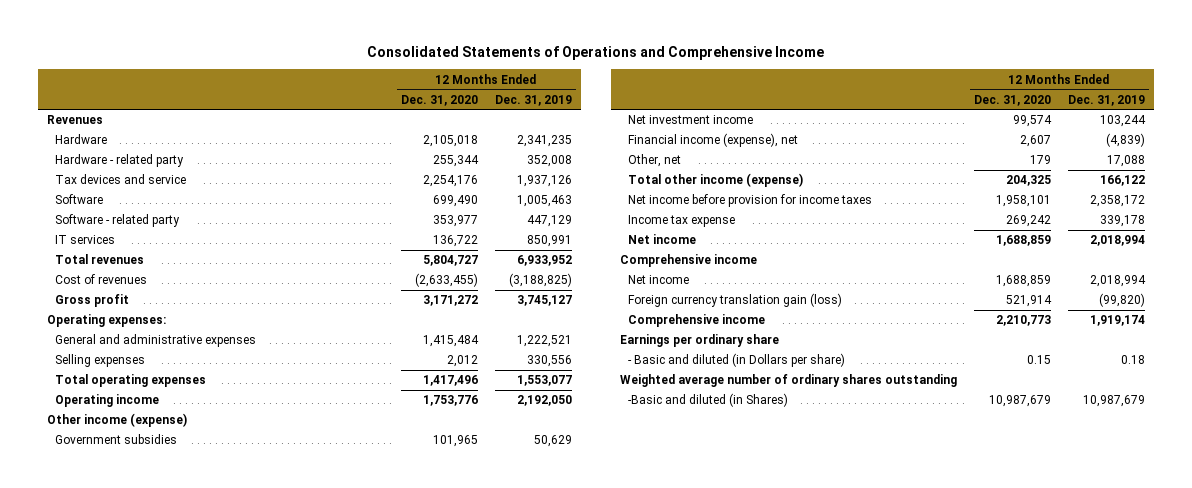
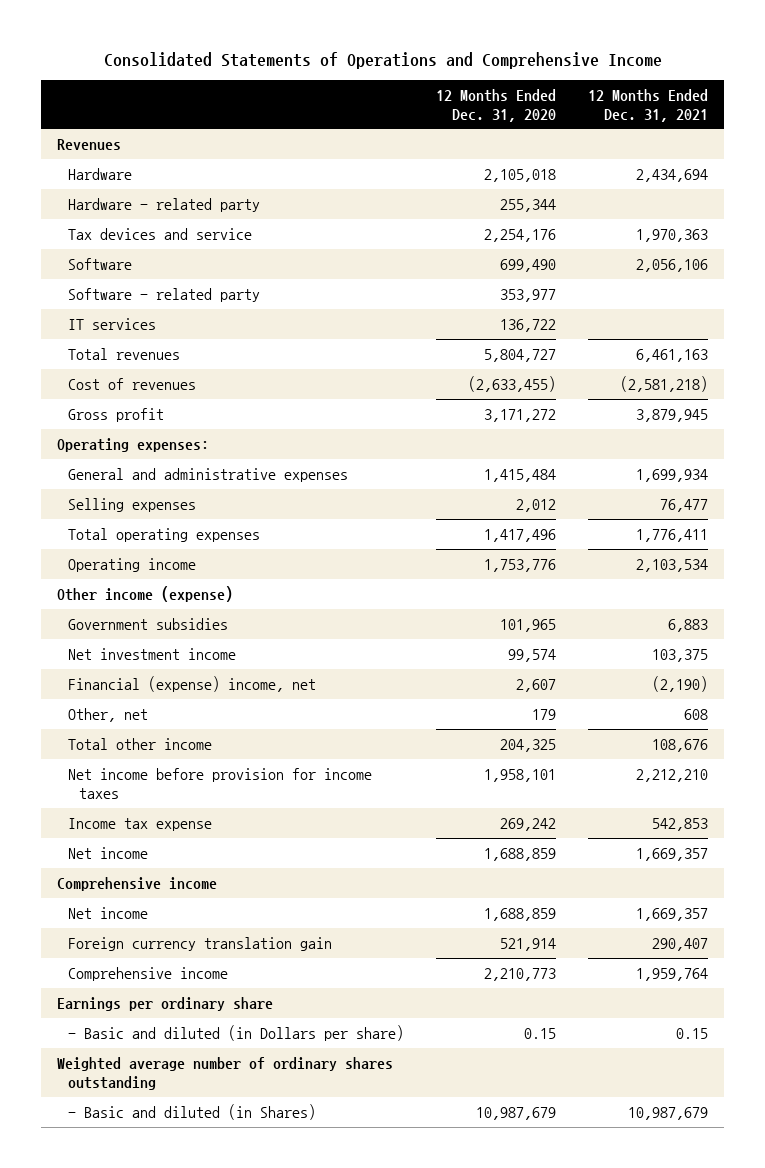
- | 12 Months Ended Dec. 31, 2020 | 12 Months Ended Dec. 31, 2019
+ | 12 Months Ended Dec. 31, 2020 | 12 Months Ended Dec. 31, 2021
- Financial income (expense), net | 2,607 | (4,839)
+ Financial (expense) income, net | 2,607 | (2,190)
- Total other income (expense) | 204,325 | 166,122
+ Total other income | 204,325 | 108,676
- Foreign currency translation gain (loss) | 521,914 | (99,820)
+ Foreign currency translation gain | 521,914 | 290,407
- -Basic and diluted (in Shares) | 10,987,679 | 10,987,679
+ - Basic and diluted (in Shares) | 10,987,679 | 10,987,679

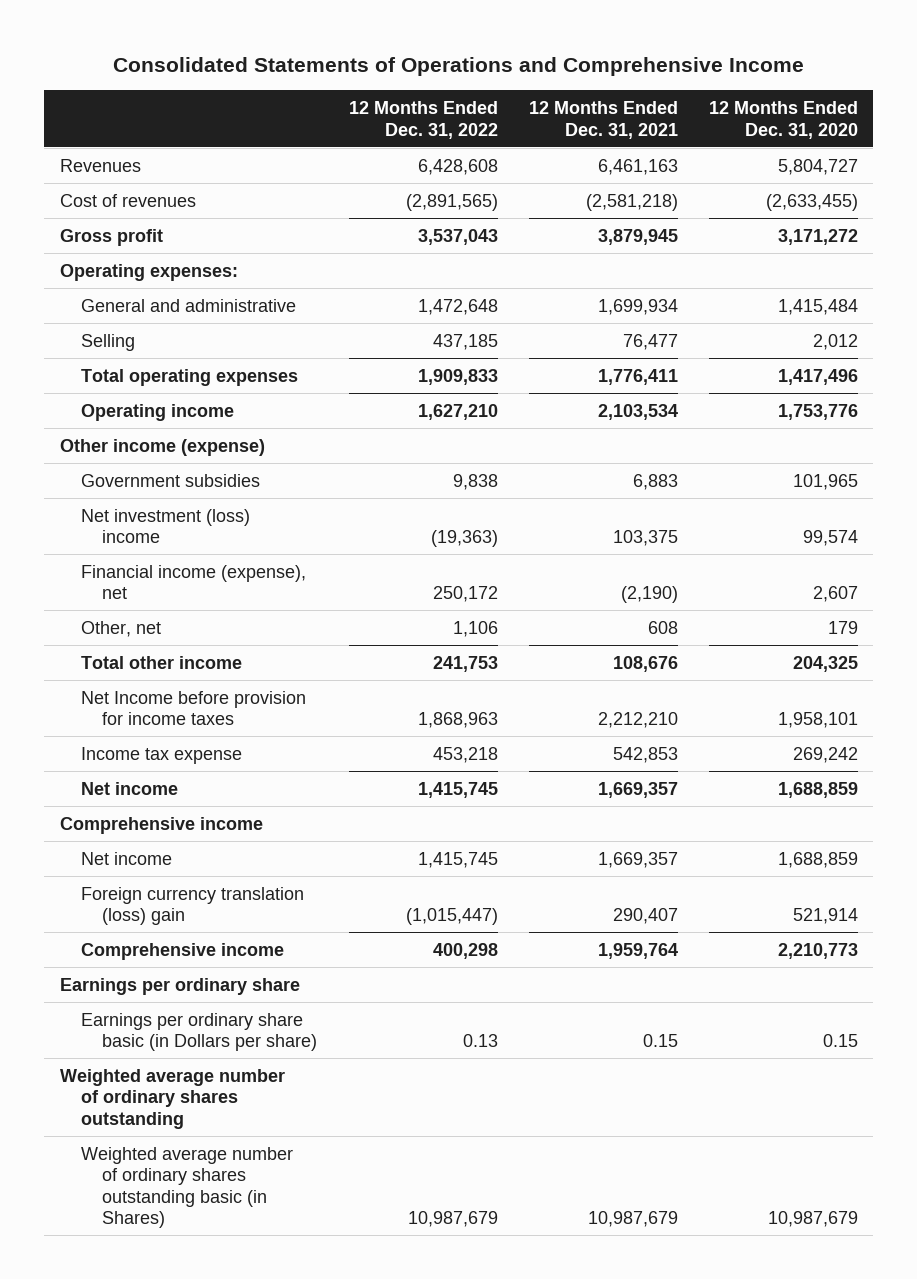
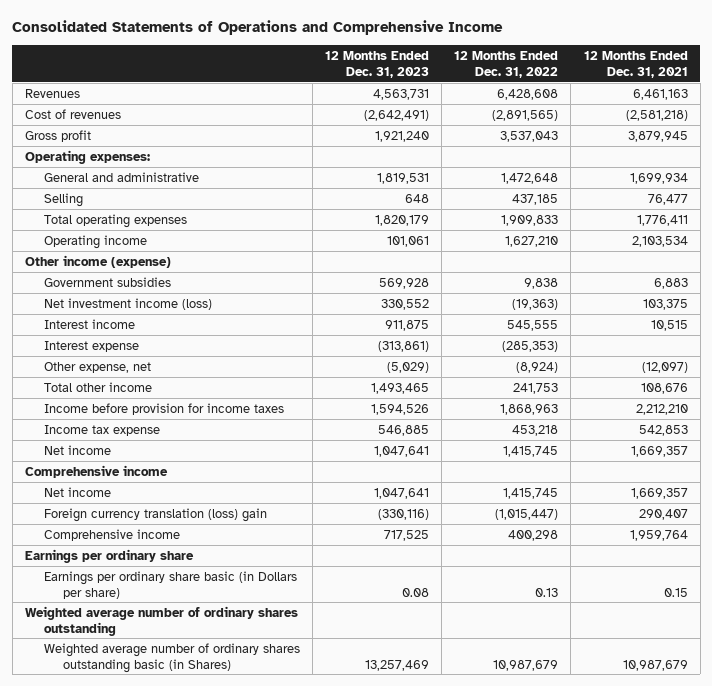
- | 12 Months Ended Dec. 31, 2022 | 12 Months Ended Dec. 31, 2021 | 12 Months Ended Dec. 31, 2020
+ | 12 Months Ended Dec. 31, 2023 | 12 Months Ended Dec. 31, 2022 | 12 Months Ended Dec. 31, 2021
- Net investment (loss) income | (19,363) | 103,375 | 99,574
- Financial income (expense), net | 250,172 | (2,190) | 2,607
- Other, net | 1,106 | 608 | 179
+ Net investment income (loss) | 330,552 | (19,363) | 103,375
+ Interest income | 911,875 | 545,555 | 10,515
+ Interest expense | (313,861) | (285,353) |
+ Other expense, net | (5,029) | (8,924) | (12,097)
- Net Income before provision for income taxes | 1,868,963 | 2,212,210 | 1,958,101
+ Income before provision for income taxes | 1,594,526 | 1,868,963 | 2,212,210

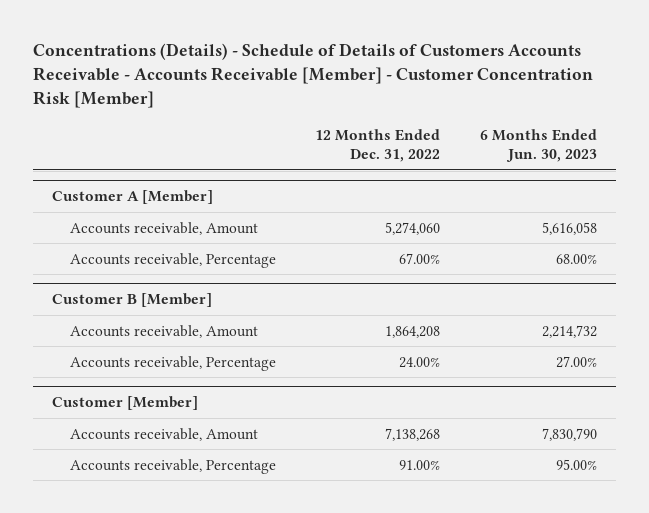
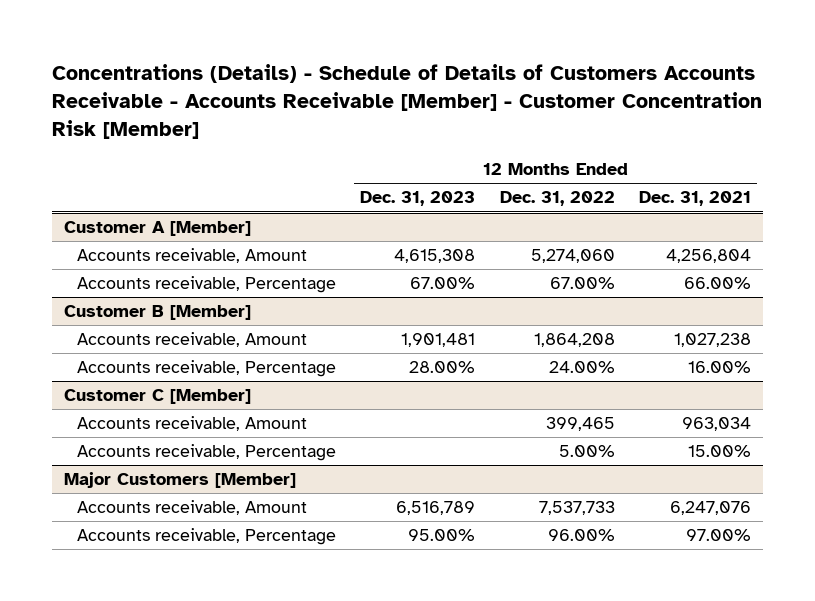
- | 12 Months Ended Dec. 31, 2022 | 6 Months Ended Jun. 30, 2023
+ | 12 Months Ended Dec. 31, 2023 | 12 Months Ended Dec. 31, 2022 | 12 Months Ended Dec. 31, 2021
- Customer [Member]
- Accounts receivable, Amount | 7,138,268 | 7,830,790
- Accounts receivable, Percentage | 91.00% | 95.00%
+ Customer C [Member]
+ Accounts receivable, Amount | | 399,465 | 963,034
+ Accounts receivable, Percentage | | 5.00% | 15.00%
+ Major Customers [Member]
+ Accounts receivable, Amount | 6,516,789 | 7,537,733 | 6,247,076
+ Accounts receivable, Percentage | 95.00% | 96.00% | 97.00%

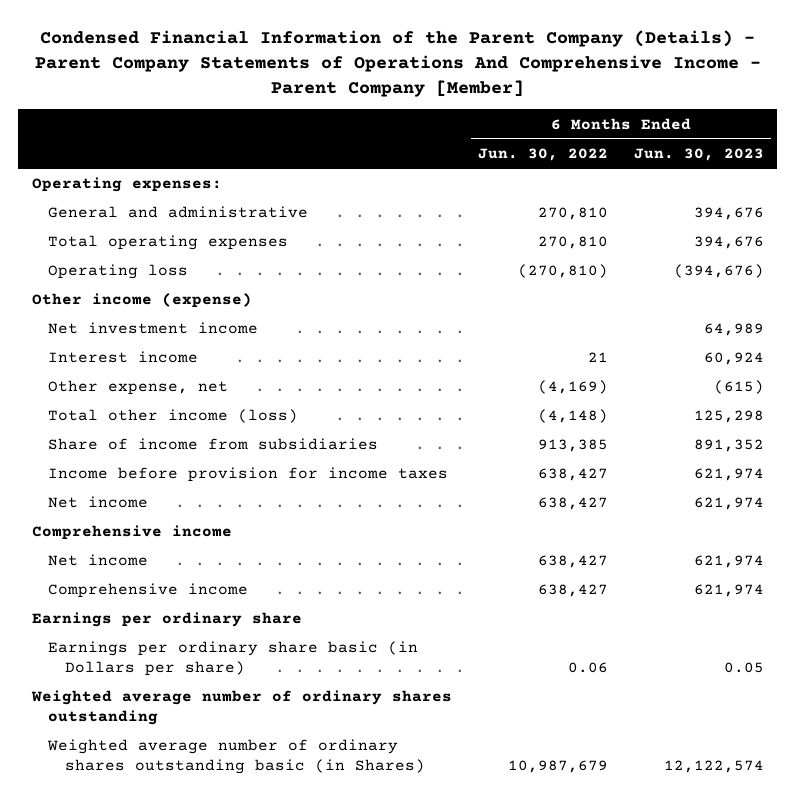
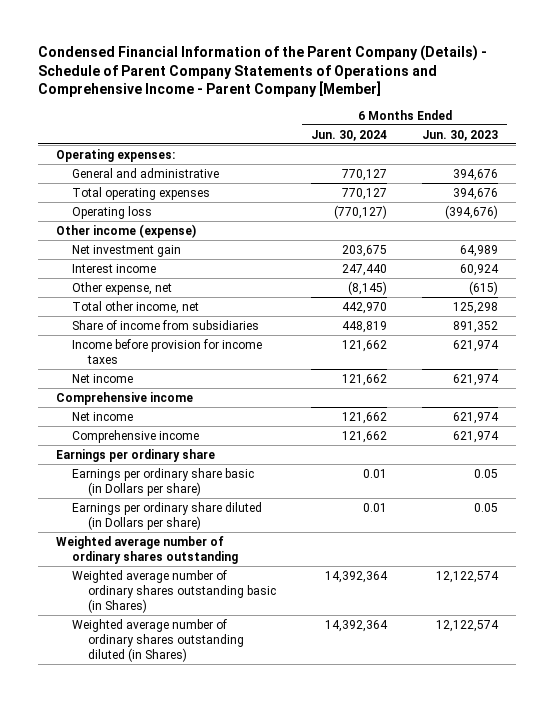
- Condensed Financial Information of the Parent Company (Details) - Parent Company Statements of Operations And Comprehensive Income - Parent Company [Member]
+ Condensed Financial Information of the Parent Company (Details) - Schedule of Parent Company Statements of Operations and Comprehensive Income - Parent Company [Member]
- | 6 Months Ended Jun. 30, 2022 | 6 Months Ended Jun. 30, 2023
+ | 6 Months Ended Jun. 30, 2024 | 6 Months Ended Jun. 30, 2023
- Net investment income | | 64,989
+ Net investment gain | 203,675 | 64,989
- Total other income (loss) | (4,148) | 125,298
+ Total other income, net | 442,970 | 125,298
+ Earnings per ordinary share diluted (in Dollars per share) | 0.01 | 0.05
+ Weighted average number of ordinary shares outstanding diluted (in Shares) | 14,392,364 | 12,122,574

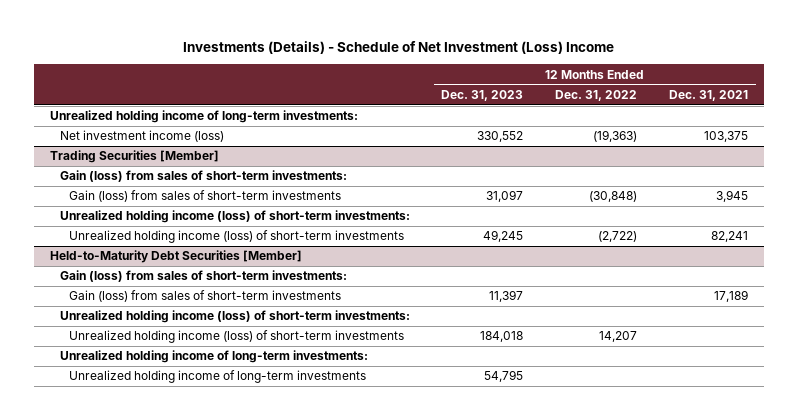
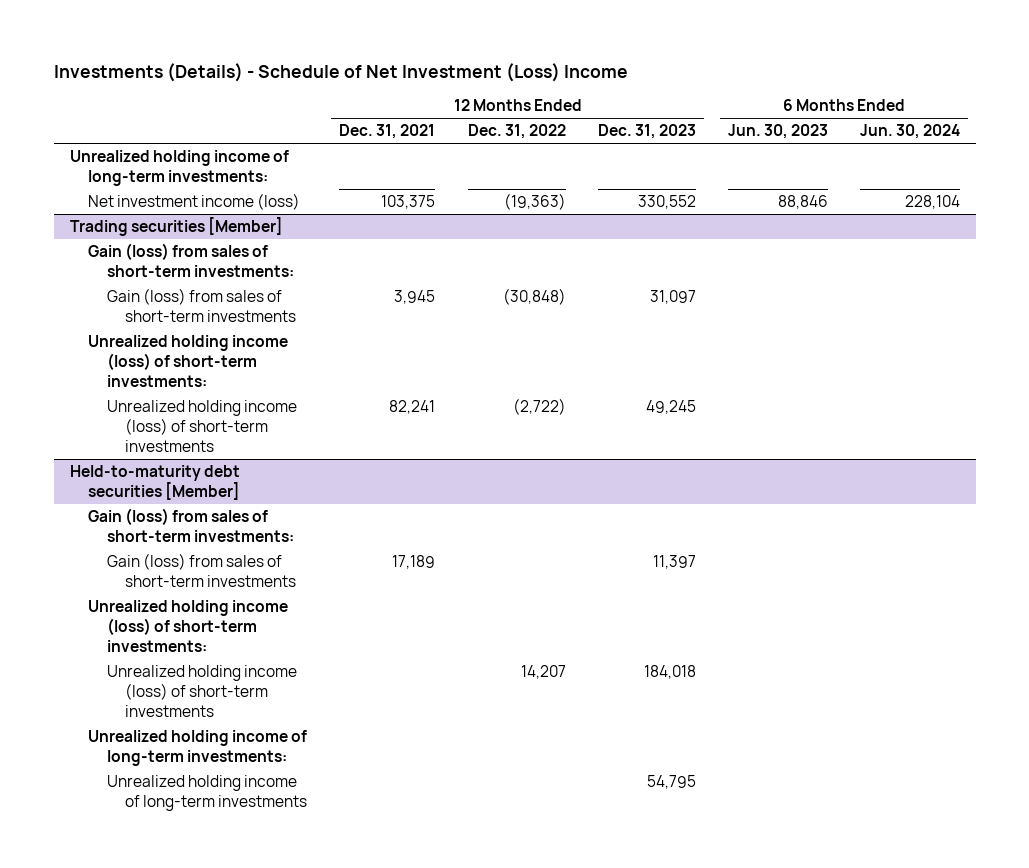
- | 12 Months Ended Dec. 31, 2023 | 12 Months Ended Dec. 31, 2022 | 12 Months Ended Dec. 31, 2021
+ | 12 Months Ended Dec. 31, 2021 | 12 Months Ended Dec. 31, 2022 | 12 Months Ended Dec. 31, 2023 | 6 Months Ended Jun. 30, 2023 | 6 Months Ended Jun. 30, 2024
- Trading Securities [Member]
+ Trading securities [Member]
- Held-to-Maturity Debt Securities [Member]
+ Held-to-maturity debt securities [Member]

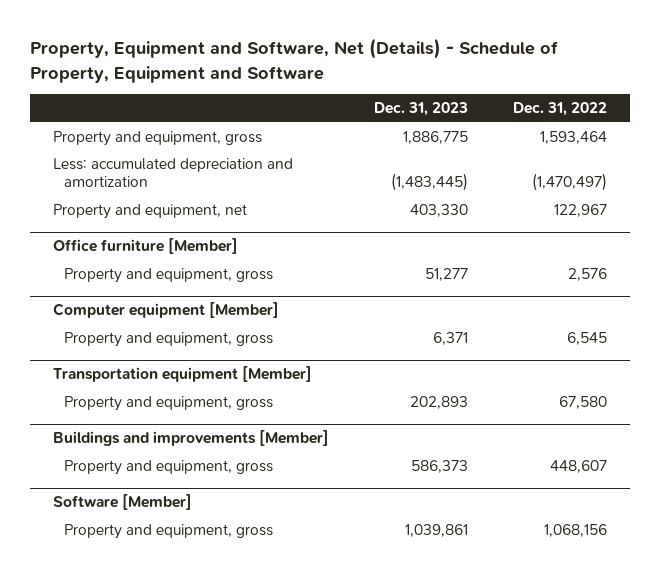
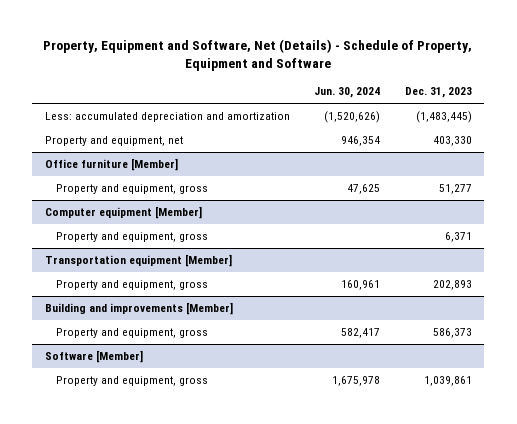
- | Dec. 31, 2023 | Dec. 31, 2022
+ | Jun. 30, 2024 | Dec. 31, 2023
- Property and equipment, gross | 1,886,775 | 1,593,464
- Buildings and improvements [Member]
+ Building and improvements [Member]

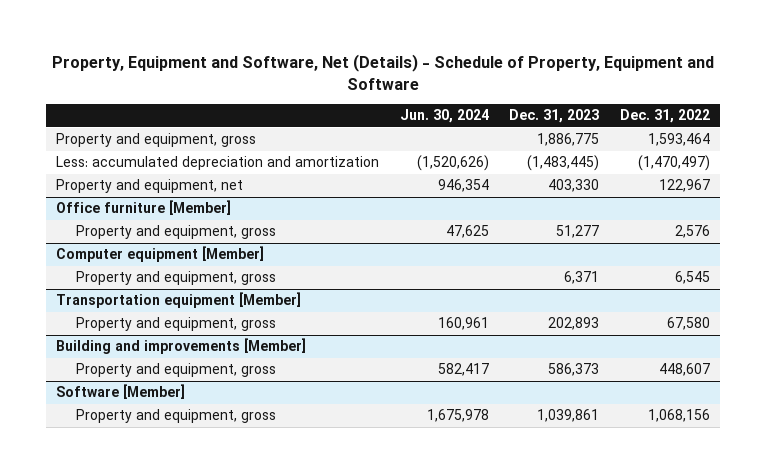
- | Jun. 30, 2024 | Dec. 31, 2023
+ | Jun. 30, 2024 | Dec. 31, 2023 | Dec. 31, 2022
+ Property and equipment, gross | | 1,886,775 | 1,593,464

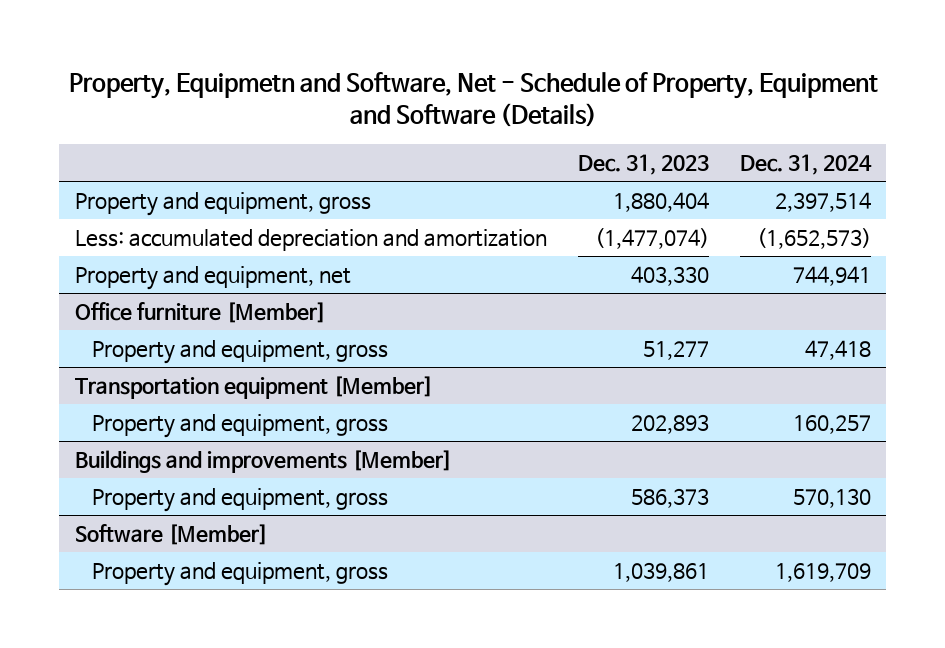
- Property, Equipment and Software, Net (Details) - Schedule of Property, Equipment and Software
+ Property, Equipmetn and Software, Net - Schedule of Property, Equipment and Software (Details)
- | Jun. 30, 2024 | Dec. 31, 2023 | Dec. 31, 2022
+ | Dec. 31, 2023 | Dec. 31, 2024
- Property and equipment, gross | | 1,886,775 | 1,593,464
- Less: accumulated depreciation and amortization | (1,520,626) | (1,483,445) | (1,470,497)
+ Property and equipment, gross | 1,880,404 | 2,397,514
+ Less: accumulated depreciation and amortization | (1,477,074) | (1,652,573)
- Computer equipment [Member]
- Property and equipment, gross | | 6,371 | 6,545
- Building and improvements [Member]
+ Buildings and improvements [Member]

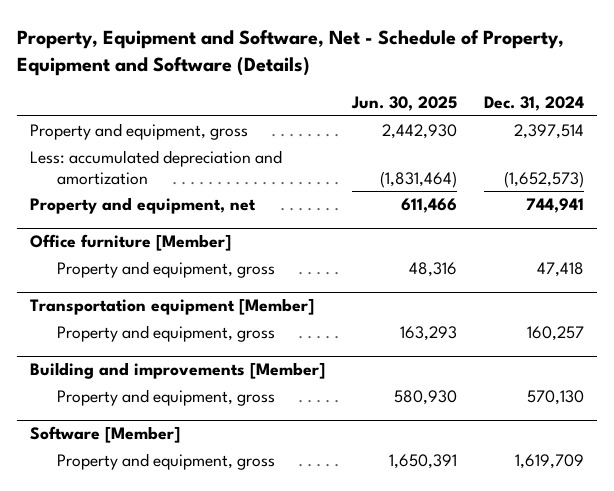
- Property, Equipmetn and Software, Net - Schedule of Property, Equipment and Software (Details)
+ Property, Equipment and Software, Net - Schedule of Property, Equipment and Software (Details)
- | Dec. 31, 2023 | Dec. 31, 2024
+ | Jun. 30, 2025 | Dec. 31, 2024
- Buildings and improvements [Member]
+ Building and improvements [Member]

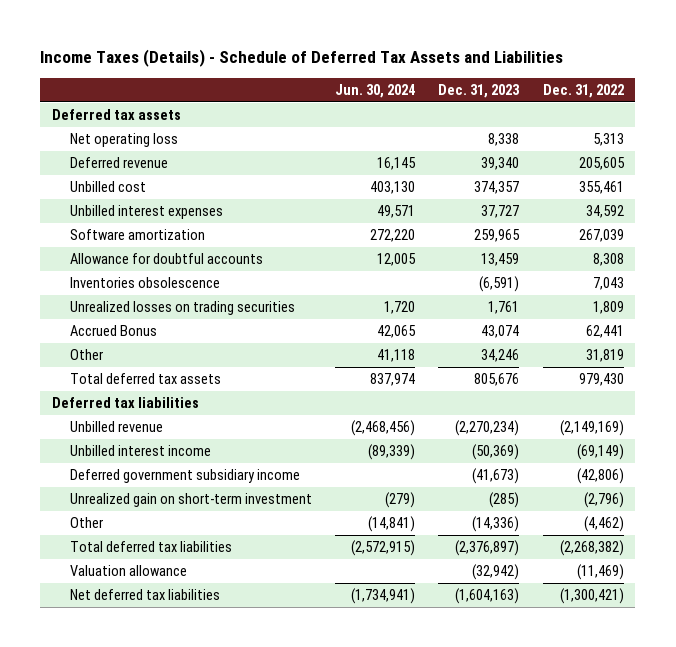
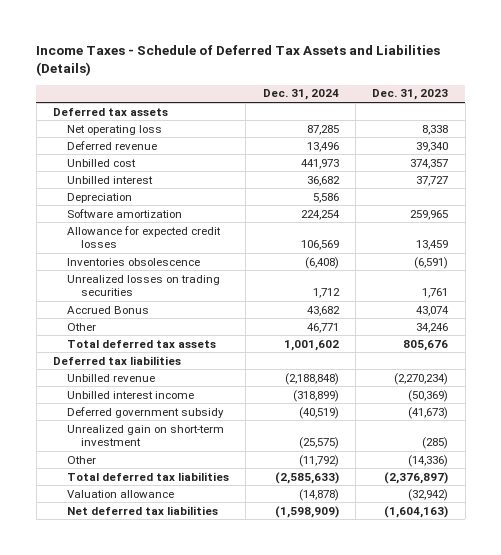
- Income Taxes (Details) - Schedule of Deferred Tax Assets and Liabilities
+ Income Taxes - Schedule of Deferred Tax Assets and Liabilities (Details)
- | Jun. 30, 2024 | Dec. 31, 2023 | Dec. 31, 2022
+ | Dec. 31, 2024 | Dec. 31, 2023
- Unbilled interest expenses | 49,571 | 37,727 | 34,592
+ Unbilled interest | 36,682 | 37,727
+ Depreciation | 5,586 |
- Allowance for doubtful accounts | 12,005 | 13,459 | 8,308
+ Allowance for expected credit losses | 106,569 | 13,459
- Deferred government subsidiary income | | (41,673) | (42,806)
+ Deferred government subsidy | (40,519) | (41,673)

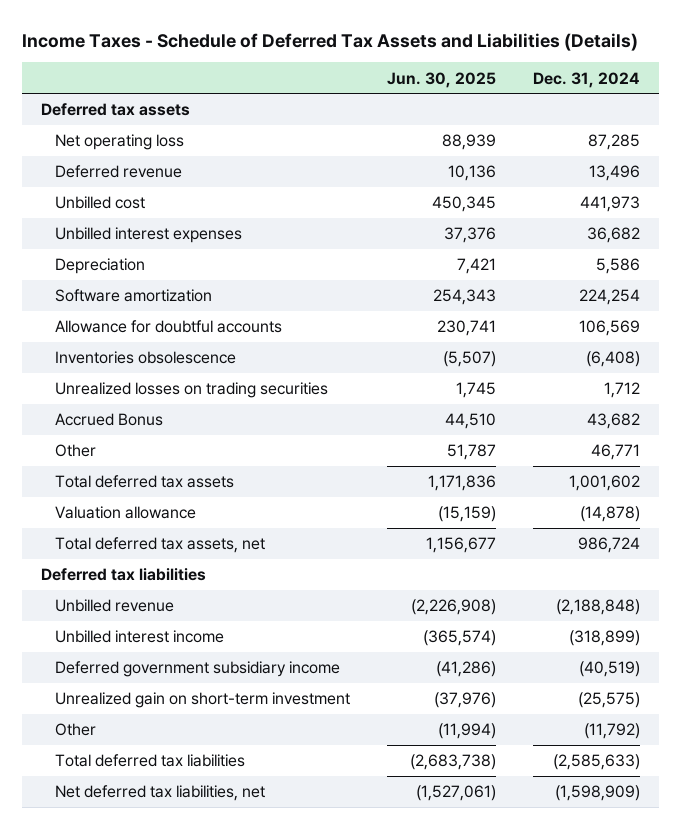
- | Dec. 31, 2024 | Dec. 31, 2023
+ | Jun. 30, 2025 | Dec. 31, 2024
- Unbilled interest | 36,682 | 37,727
+ Unbilled interest expenses | 37,376 | 36,682
- Allowance for expected credit losses | 106,569 | 13,459
+ Allowance for doubtful accounts | 230,741 | 106,569
moved up: Valuation allowance | (15,159) | (14,878)
+ Total deferred tax assets, net | 1,156,677 | 986,724
- Deferred government subsidy | (40,519) | (41,673)
+ Deferred government subsidiary income | (41,286) | (40,519)
- Net deferred tax liabilities | (1,598,909) | (1,604,163)
+ Net deferred tax liabilities, net | (1,527,061) | (1,598,909)

